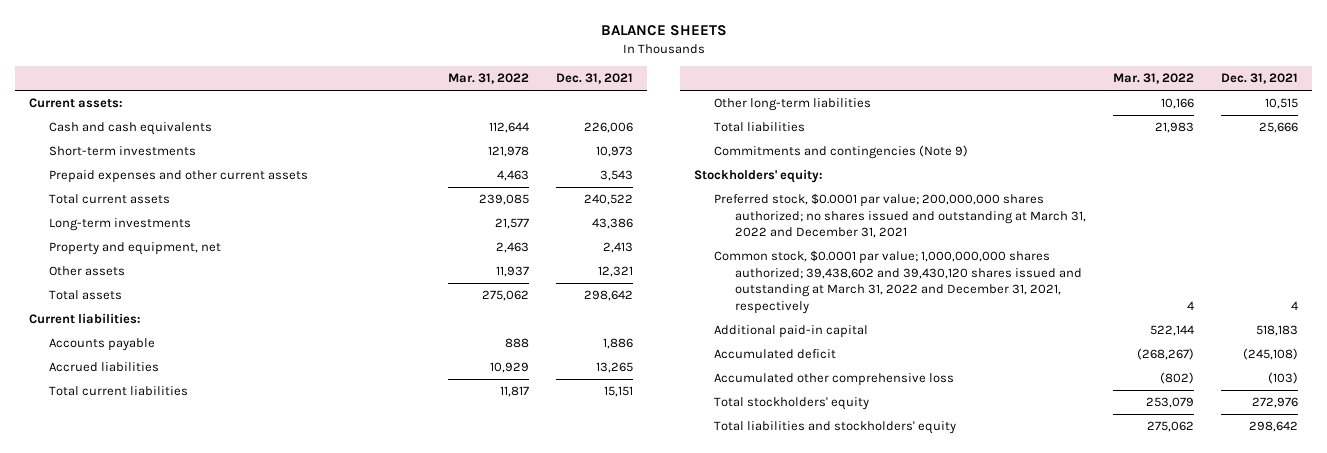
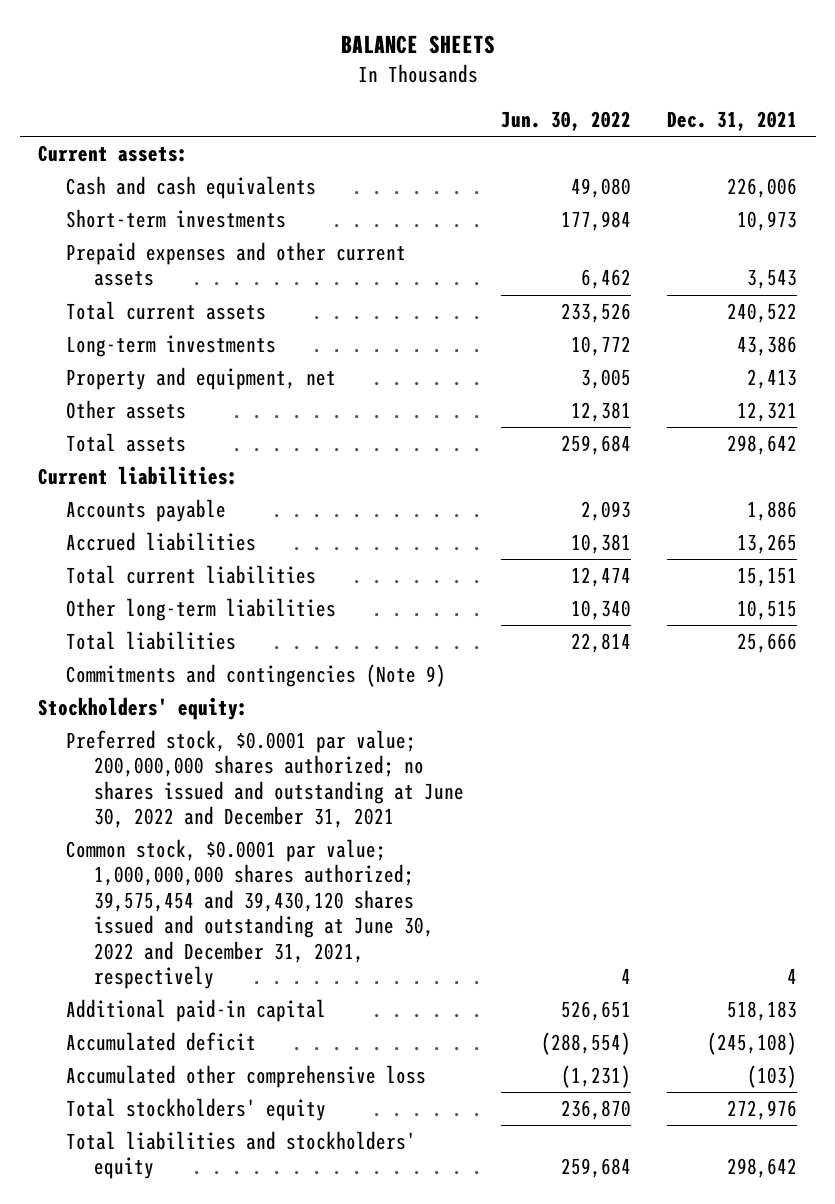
- | Mar. 31, 2022 | Dec. 31, 2021
+ | Jun. 30, 2022 | Dec. 31, 2021
- Preferred stock, $0.0001 par value; 200,000,000 shares authorized; no shares issued and outstanding at March 31, 2022 and December 31, 2021
- Common stock, $0.0001 par value; 1,000,000,000 shares authorized; 39,438,602 and 39,430,120 shares issued and outstanding at March 31, 2022 and December 31, 2021, respectively | 4 | 4
+ Preferred stock, $0.0001 par value; 200,000,000 shares authorized; no shares issued and outstanding at June 30, 2022 and December 31, 2021
+ Common stock, $0.0001 par value; 1,000,000,000 shares authorized; 39,575,454 and 39,430,120 shares issued and outstanding at June 30, 2022 and December 31, 2021, respectively | 4 | 4

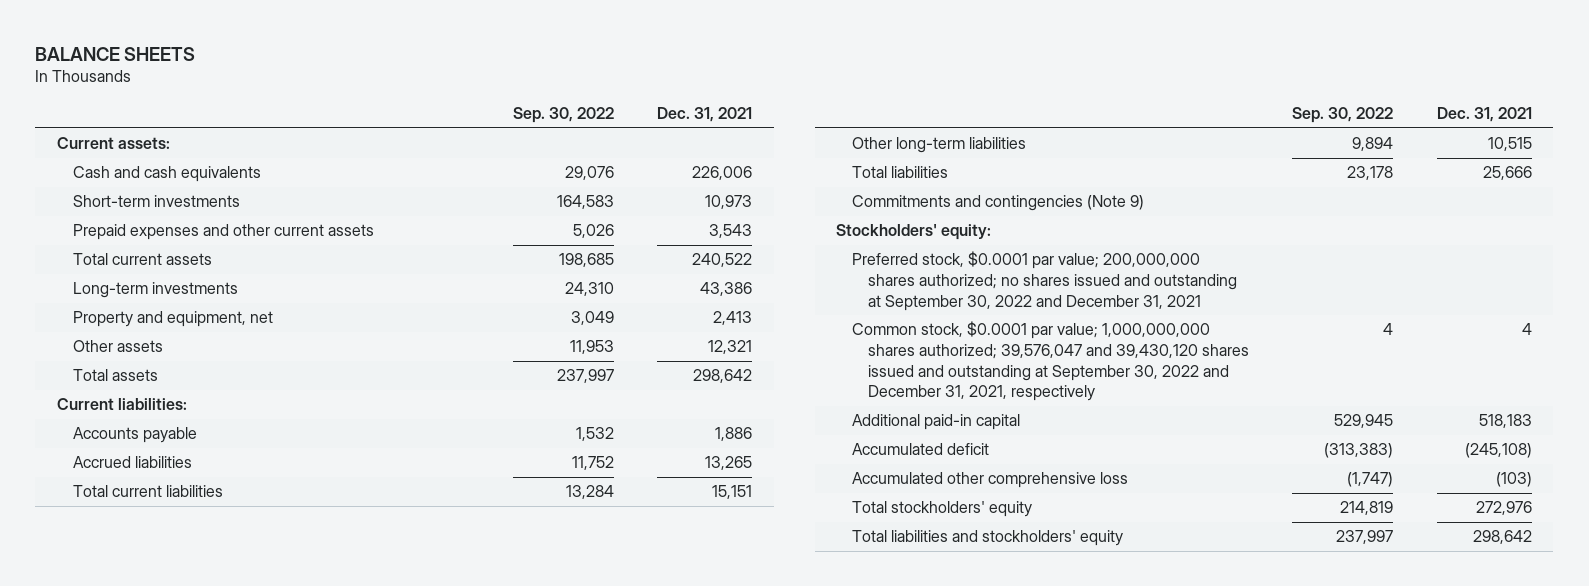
- | Jun. 30, 2022 | Dec. 31, 2021
+ | Sep. 30, 2022 | Dec. 31, 2021
- Preferred stock, $0.0001 par value; 200,000,000 shares authorized; no shares issued and outstanding at June 30, 2022 and December 31, 2021
- Common stock, $0.0001 par value; 1,000,000,000 shares authorized; 39,575,454 and 39,430,120 shares issued and outstanding at June 30, 2022 and December 31, 2021, respectively | 4 | 4
+ Preferred stock, $0.0001 par value; 200,000,000 shares authorized; no shares issued and outstanding at September 30, 2022 and December 31, 2021
+ Common stock, $0.0001 par value; 1,000,000,000 shares authorized; 39,576,047 and 39,430,120 shares issued and outstanding at September 30, 2022 and December 31, 2021, respectively | 4 | 4

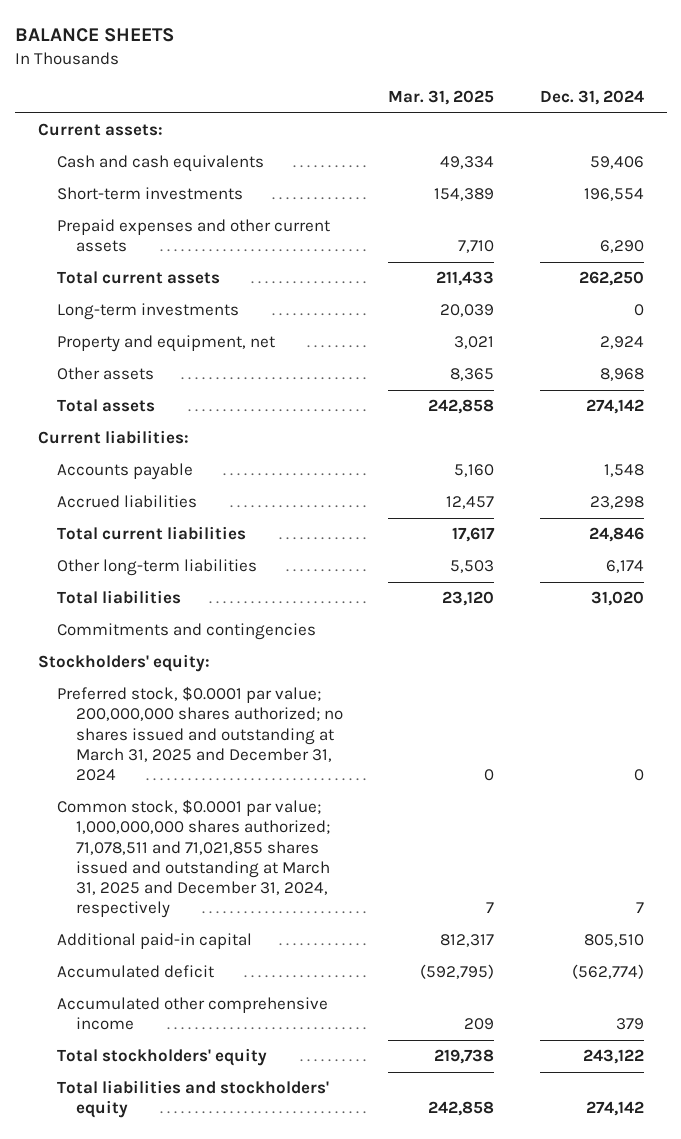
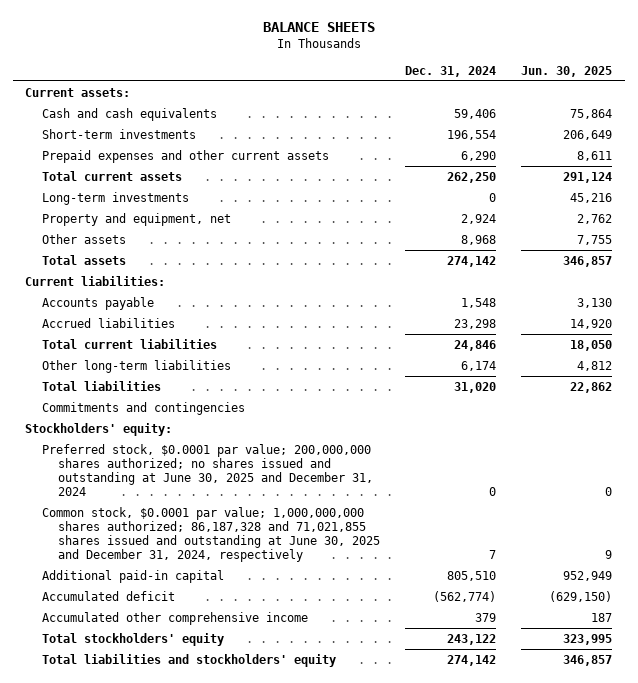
- | Mar. 31, 2025 | Dec. 31, 2024
+ | Dec. 31, 2024 | Jun. 30, 2025
- Preferred stock, $0.0001 par value; 200,000,000 shares authorized; no shares issued and outstanding at March 31, 2025 and December 31, 2024 | 0 | 0
- Common stock, $0.0001 par value; 1,000,000,000 shares authorized; 71,078,511 and 71,021,855 shares issued and outstanding at March 31, 2025 and December 31, 2024, respectively | 7 | 7
+ Preferred stock, $0.0001 par value; 200,000,000 shares authorized; no shares issued and outstanding at June 30, 2025 and December 31, 2024 | 0 | 0
+ Common stock, $0.0001 par value; 1,000,000,000 shares authorized; 86,187,328 and 71,021,855 shares issued and outstanding at June 30, 2025 and December 31, 2024, respectively | 7 | 9

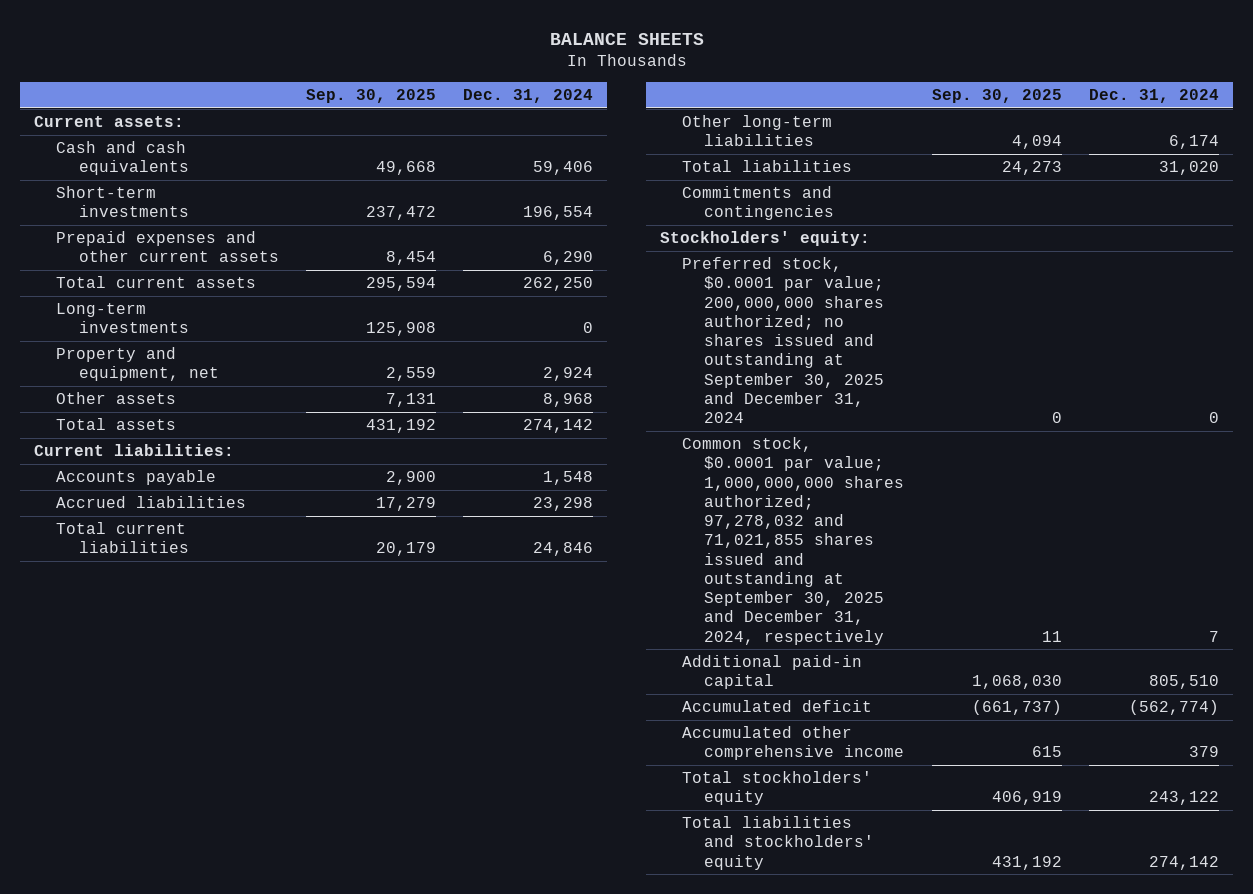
- | Dec. 31, 2024 | Jun. 30, 2025
+ | Sep. 30, 2025 | Dec. 31, 2024
- Preferred stock, $0.0001 par value; 200,000,000 shares authorized; no shares issued and outstanding at June 30, 2025 and December 31, 2024 | 0 | 0
- Common stock, $0.0001 par value; 1,000,000,000 shares authorized; 86,187,328 and 71,021,855 shares issued and outstanding at June 30, 2025 and December 31, 2024, respectively | 7 | 9
+ Preferred stock, $0.0001 par value; 200,000,000 shares authorized; no shares issued and outstanding at September 30, 2025 and December 31, 2024 | 0 | 0
+ Common stock, $0.0001 par value; 1,000,000,000 shares authorized; 97,278,032 and 71,021,855 shares issued and outstanding at September 30, 2025 and December 31, 2024, respectively | 11 | 7

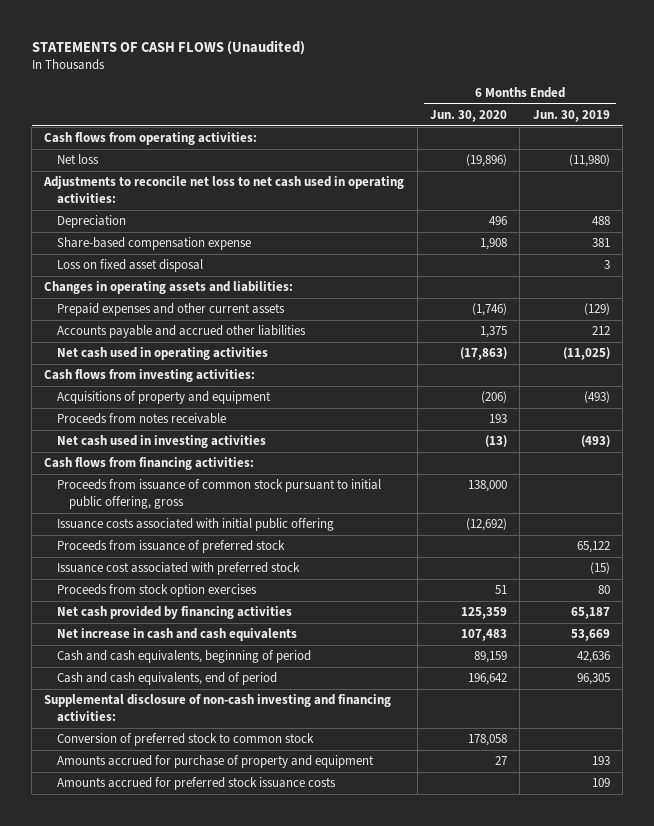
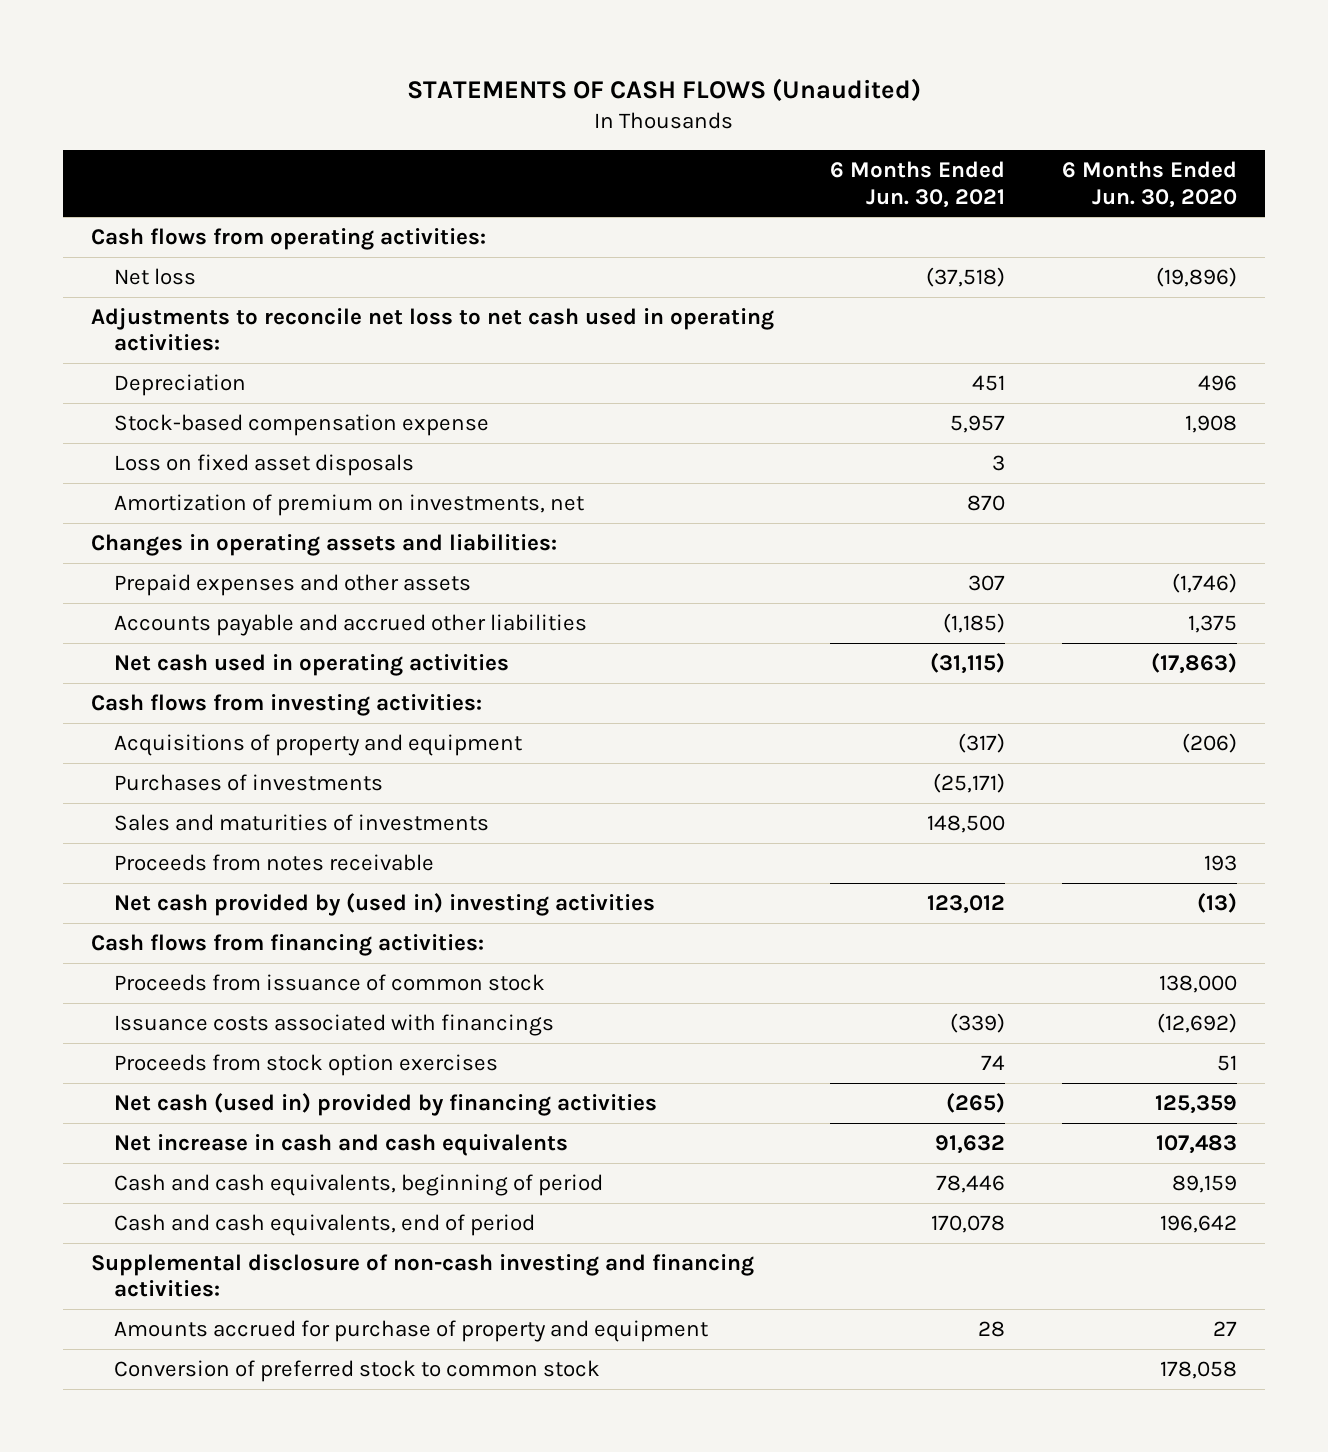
- | 6 Months Ended Jun. 30, 2020 | 6 Months Ended Jun. 30, 2019
+ | 6 Months Ended Jun. 30, 2021 | 6 Months Ended Jun. 30, 2020
- Share-based compensation expense | 1,908 | 381
- Loss on fixed asset disposal | | 3
+ Stock-based compensation expense | 5,957 | 1,908
+ Loss on fixed asset disposals | 3 |
+ Amortization of premium on investments, net | 870 |
- Prepaid expenses and other current assets | (1,746) | (129)
+ Prepaid expenses and other assets | 307 | (1,746)
+ Purchases of investments | (25,171) |
+ Sales and maturities of investments | 148,500 |
- Net cash used in investing activities | (13) | (493)
+ Net cash provided by (used in) investing activities | 123,012 | (13)
- Proceeds from issuance of common stock pursuant to initial public offering, gross | 138,000 |
- Issuance costs associated with initial public offering | (12,692) |
- Proceeds from issuance of preferred stock | | 65,122
- Issuance cost associated with preferred stock | | (15)
+ Proceeds from issuance of common stock | | 138,000
+ Issuance costs associated with financings | (339) | (12,692)
- Net cash provided by financing activities | 125,359 | 65,187
+ Net cash (used in) provided by financing activities | (265) | 125,359
- Amounts accrued for preferred stock issuance costs | | 109
moved down: Conversion of preferred stock to common stock | | 178,058

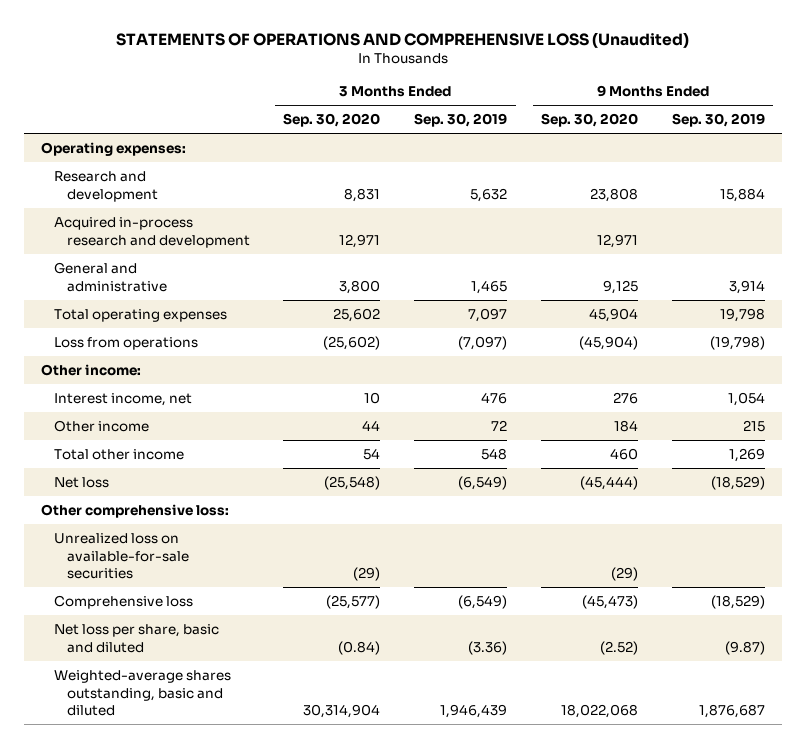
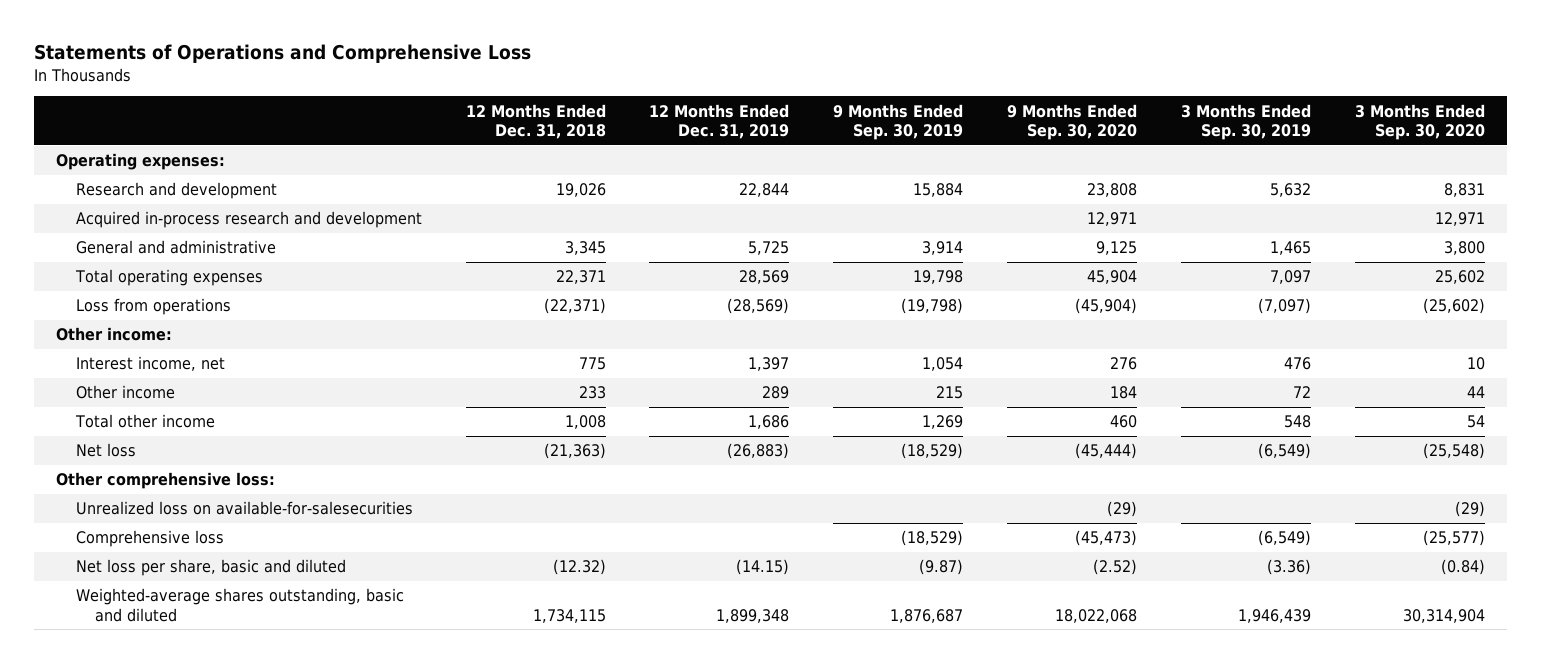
- STATEMENTS OF OPERATIONS AND COMPREHENSIVE LOSS (Unaudited)
+ Statements of Operations and Comprehensive Loss
- | 3 Months Ended Sep. 30, 2020 | 3 Months Ended Sep. 30, 2019 | 9 Months Ended Sep. 30, 2020 | 9 Months Ended Sep. 30, 2019
+ | 12 Months Ended Dec. 31, 2018 | 12 Months Ended Dec. 31, 2019 | 9 Months Ended Sep. 30, 2019 | 9 Months Ended Sep. 30, 2020 | 3 Months Ended Sep. 30, 2019 | 3 Months Ended Sep. 30, 2020
- Unrealized loss on available-for-sale securities | (29) | | (29) |
+ Unrealized loss on available-for-salesecurities | | | | (29) | | (29)

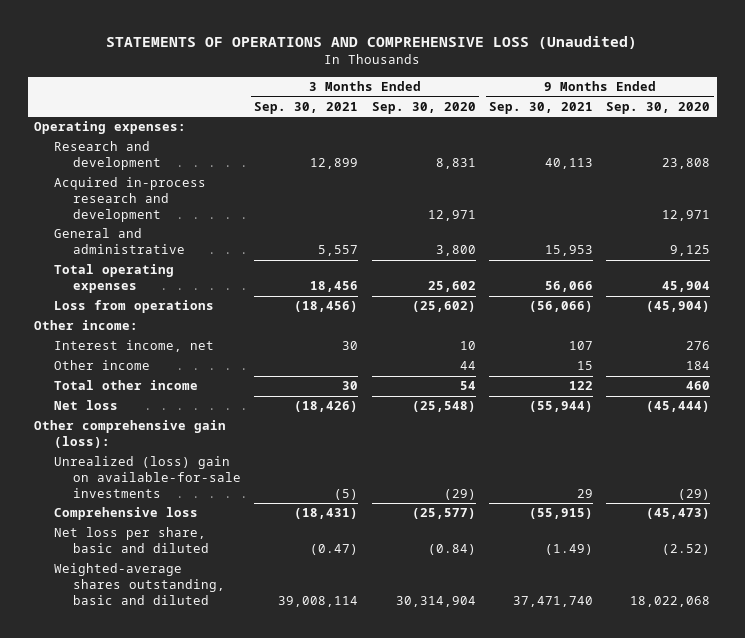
- Statements of Operations and Comprehensive Loss
+ STATEMENTS OF OPERATIONS AND COMPREHENSIVE LOSS (Unaudited)
- | 12 Months Ended Dec. 31, 2018 | 12 Months Ended Dec. 31, 2019 | 9 Months Ended Sep. 30, 2019 | 9 Months Ended Sep. 30, 2020 | 3 Months Ended Sep. 30, 2019 | 3 Months Ended Sep. 30, 2020
+ | 3 Months Ended Sep. 30, 2021 | 3 Months Ended Sep. 30, 2020 | 9 Months Ended Sep. 30, 2021 | 9 Months Ended Sep. 30, 2020
- Other comprehensive loss:
- Unrealized loss on available-for-salesecurities | | | | (29) | | (29)
+ Other comprehensive gain (loss):
+ Unrealized (loss) gain on available-for-sale investments | (5) | (29) | 29 | (29)

